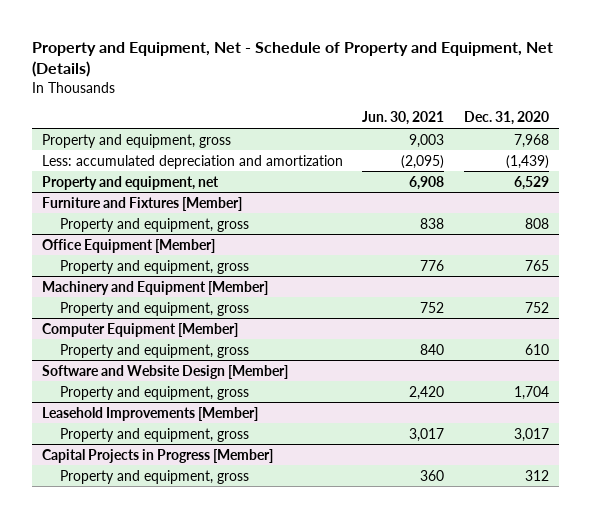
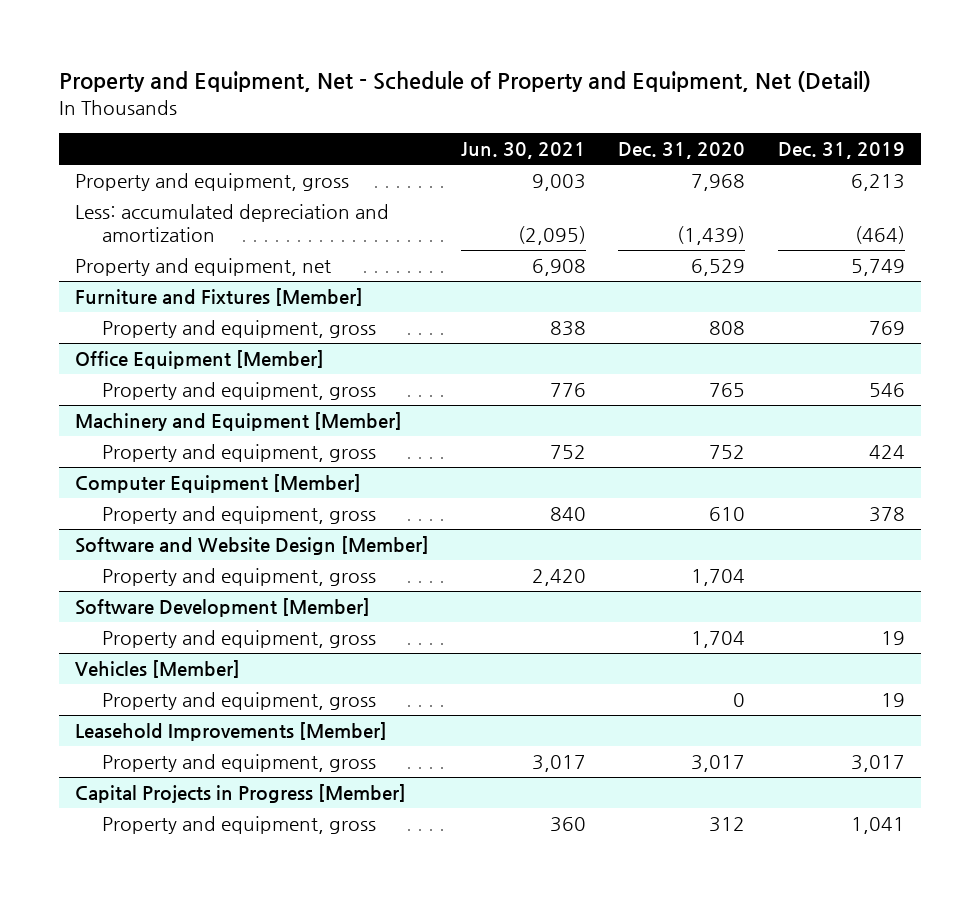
- Property and Equipment, Net - Schedule of Property and Equipment, Net (Details)
+ Property and Equipment, Net - Schedule of Property and Equipment, Net (Detail)
- | Jun. 30, 2021 | Dec. 31, 2020
+ | Jun. 30, 2021 | Dec. 31, 2020 | Dec. 31, 2019
+ Software Development [Member]
+ Property and equipment, gross | | 1,704 | 19
+ Vehicles [Member]
+ Property and equipment, gross | | 0 | 19

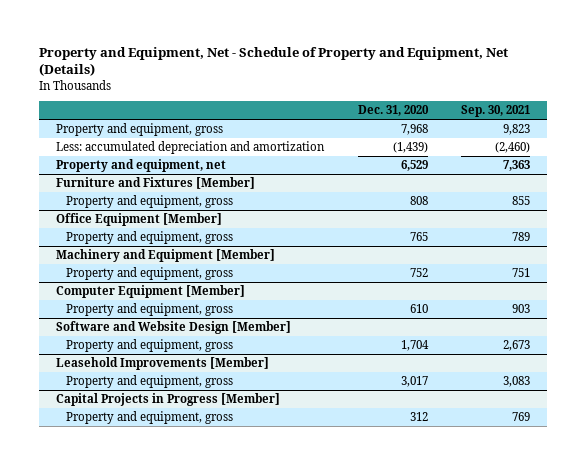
- Property and Equipment, Net - Schedule of Property and Equipment, Net (Detail)
+ Property and Equipment, Net - Schedule of Property and Equipment, Net (Details)
- | Jun. 30, 2021 | Dec. 31, 2020 | Dec. 31, 2019
+ | Dec. 31, 2020 | Sep. 30, 2021
- Software Development [Member]
- Property and equipment, gross | | 1,704 | 19
- Vehicles [Member]
- Property and equipment, gross | | 0 | 19

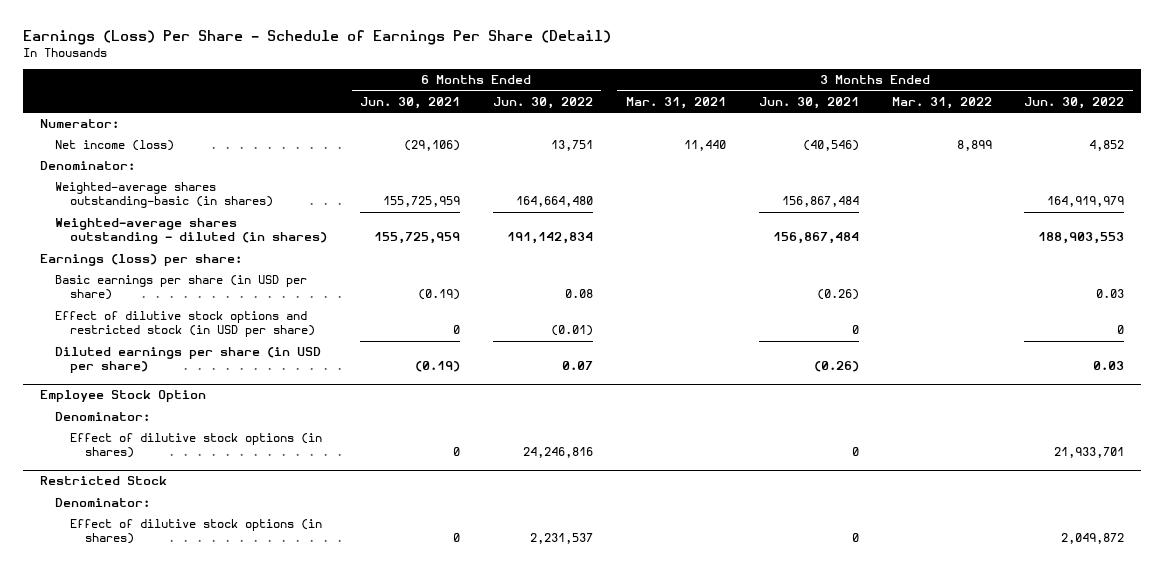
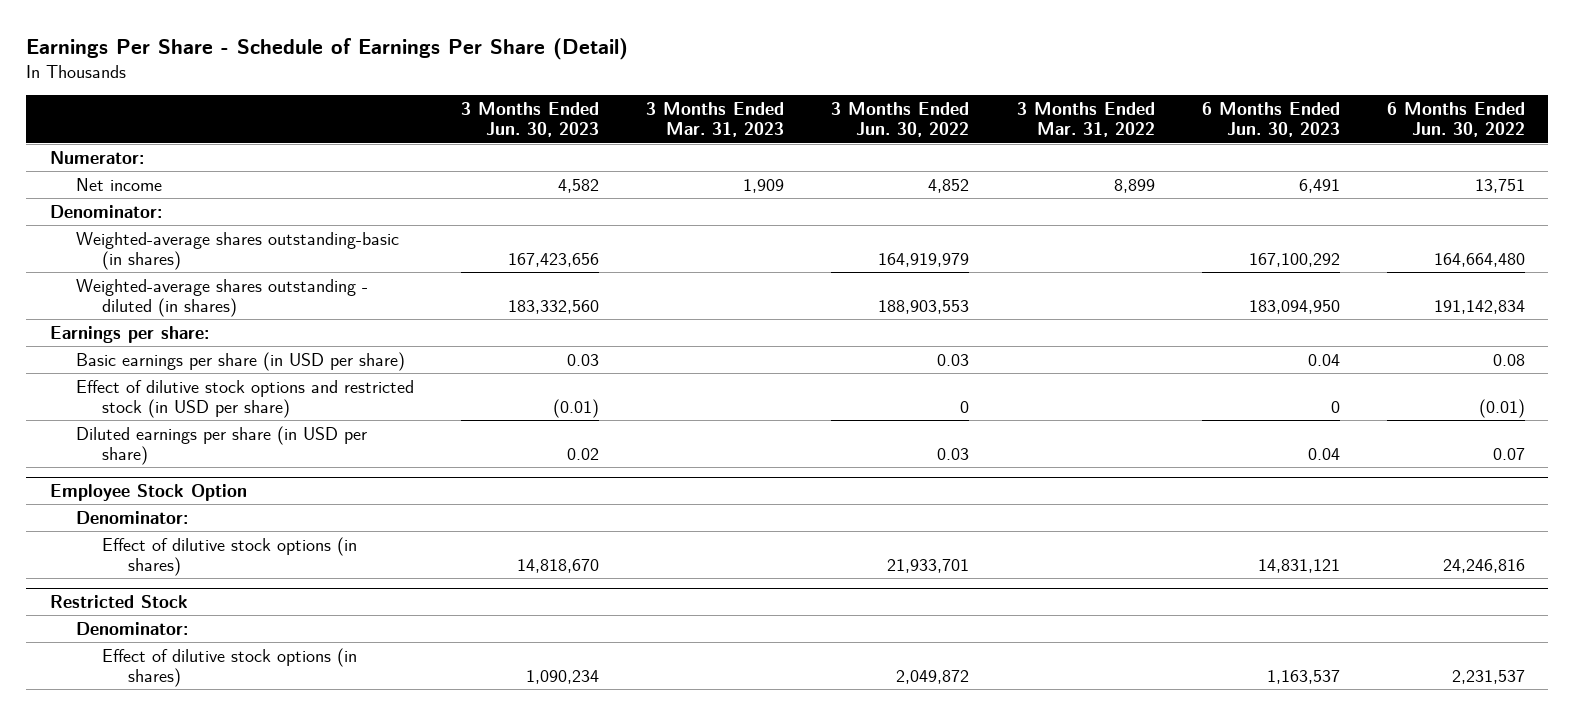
- Earnings (Loss) Per Share - Schedule of Earnings Per Share (Detail)
+ Earnings Per Share - Schedule of Earnings Per Share (Detail)
- | 6 Months Ended Jun. 30, 2021 | 6 Months Ended Jun. 30, 2022 | 3 Months Ended Mar. 31, 2021 | 3 Months Ended Jun. 30, 2021 | 3 Months Ended Mar. 31, 2022 | 3 Months Ended Jun. 30, 2022
+ | 3 Months Ended Jun. 30, 2023 | 3 Months Ended Mar. 31, 2023 | 3 Months Ended Jun. 30, 2022 | 3 Months Ended Mar. 31, 2022 | 6 Months Ended Jun. 30, 2023 | 6 Months Ended Jun. 30, 2022
- Net income (loss) | (29,106) | 13,751 | 11,440 | (40,546) | 8,899 | 4,852
+ Net income | 4,582 | 1,909 | 4,852 | 8,899 | 6,491 | 13,751
- Earnings (loss) per share:
+ Earnings per share:

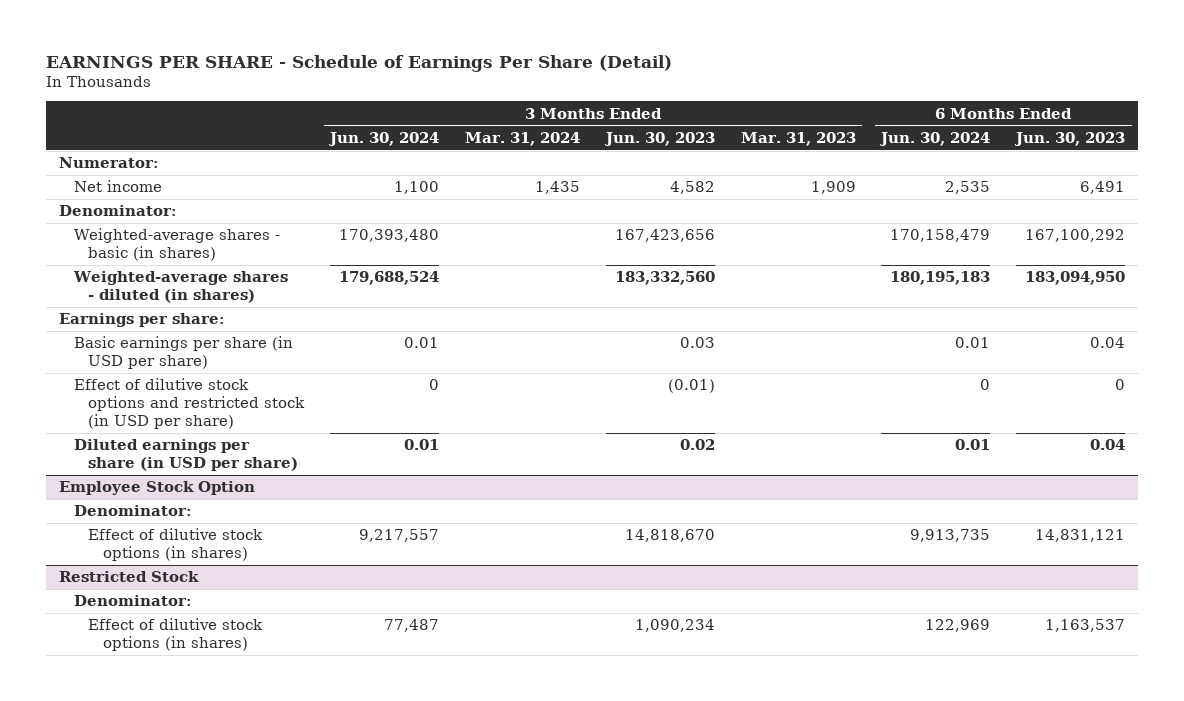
- Earnings Per Share - Schedule of Earnings Per Share (Detail)
+ EARNINGS PER SHARE - Schedule of Earnings Per Share (Detail)
- | 3 Months Ended Jun. 30, 2023 | 3 Months Ended Mar. 31, 2023 | 3 Months Ended Jun. 30, 2022 | 3 Months Ended Mar. 31, 2022 | 6 Months Ended Jun. 30, 2023 | 6 Months Ended Jun. 30, 2022
+ | 3 Months Ended Jun. 30, 2024 | 3 Months Ended Mar. 31, 2024 | 3 Months Ended Jun. 30, 2023 | 3 Months Ended Mar. 31, 2023 | 6 Months Ended Jun. 30, 2024 | 6 Months Ended Jun. 30, 2023
- Weighted-average shares outstanding-basic (in shares) | 167,423,656 | | 164,919,979 | | 167,100,292 | 164,664,480
- Weighted-average shares outstanding - diluted (in shares) | 183,332,560 | | 188,903,553 | | 183,094,950 | 191,142,834
+ Weighted-average shares - basic (in shares) | 170,393,480 | | 167,423,656 | | 170,158,479 | 167,100,292
+ Weighted-average shares - diluted (in shares) | 179,688,524 | | 183,332,560 | | 180,195,183 | 183,094,950

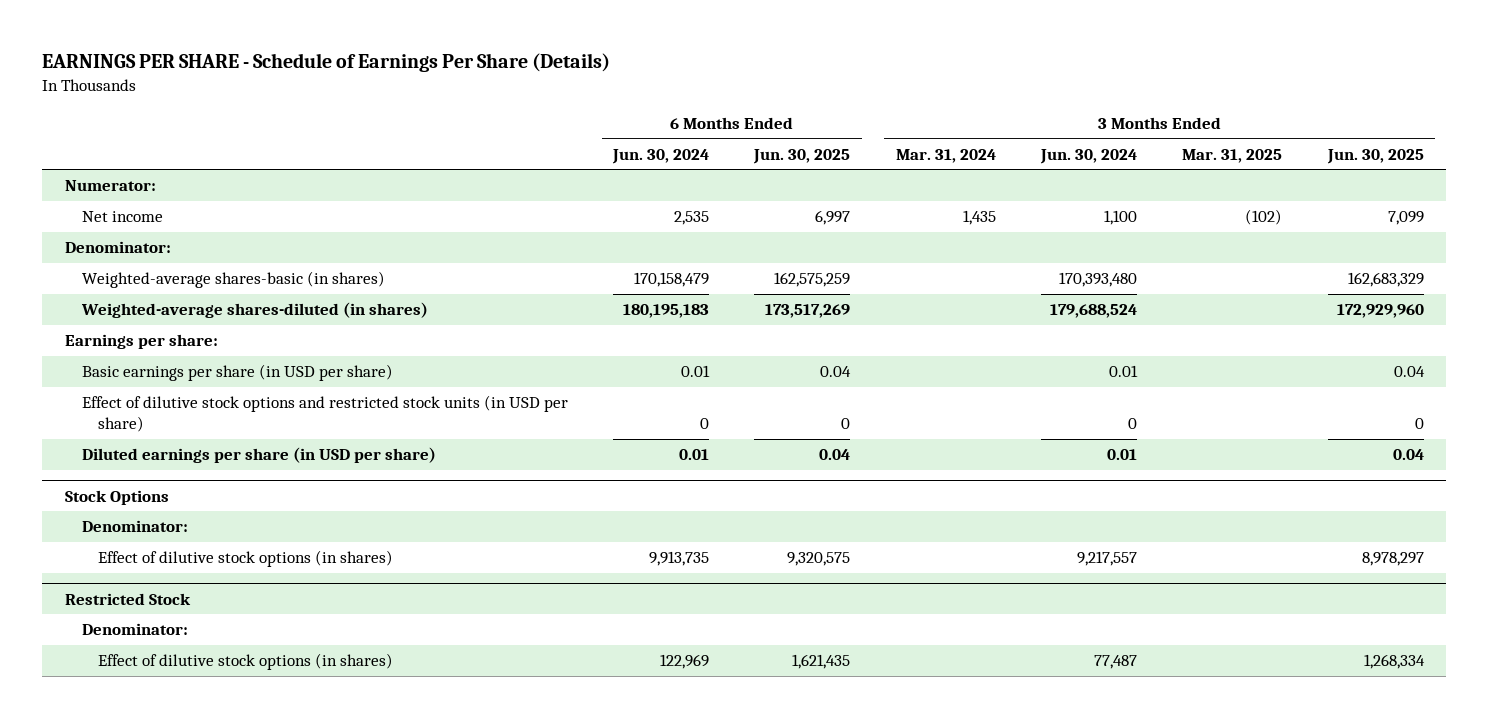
- EARNINGS PER SHARE - Schedule of Earnings Per Share (Detail)
+ EARNINGS PER SHARE - Schedule of Earnings Per Share (Details)
- | 3 Months Ended Jun. 30, 2024 | 3 Months Ended Mar. 31, 2024 | 3 Months Ended Jun. 30, 2023 | 3 Months Ended Mar. 31, 2023 | 6 Months Ended Jun. 30, 2024 | 6 Months Ended Jun. 30, 2023
+ | 6 Months Ended Jun. 30, 2024 | 6 Months Ended Jun. 30, 2025 | 3 Months Ended Mar. 31, 2024 | 3 Months Ended Jun. 30, 2024 | 3 Months Ended Mar. 31, 2025 | 3 Months Ended Jun. 30, 2025
- Weighted-average shares - basic (in shares) | 170,393,480 | | 167,423,656 | | 170,158,479 | 167,100,292
- Weighted-average shares - diluted (in shares) | 179,688,524 | | 183,332,560 | | 180,195,183 | 183,094,950
+ Weighted-average shares-basic (in shares) | 170,158,479 | 162,575,259 | | 170,393,480 | | 162,683,329
+ Weighted-average shares-diluted (in shares) | 180,195,183 | 173,517,269 | | 179,688,524 | | 172,929,960
- Effect of dilutive stock options and restricted stock (in USD per share) | 0 | | (0.01) | | 0 | 0
+ Effect of dilutive stock options and restricted stock units (in USD per share) | 0 | 0 | | 0 | | 0
- Employee Stock Option
+ Stock Options

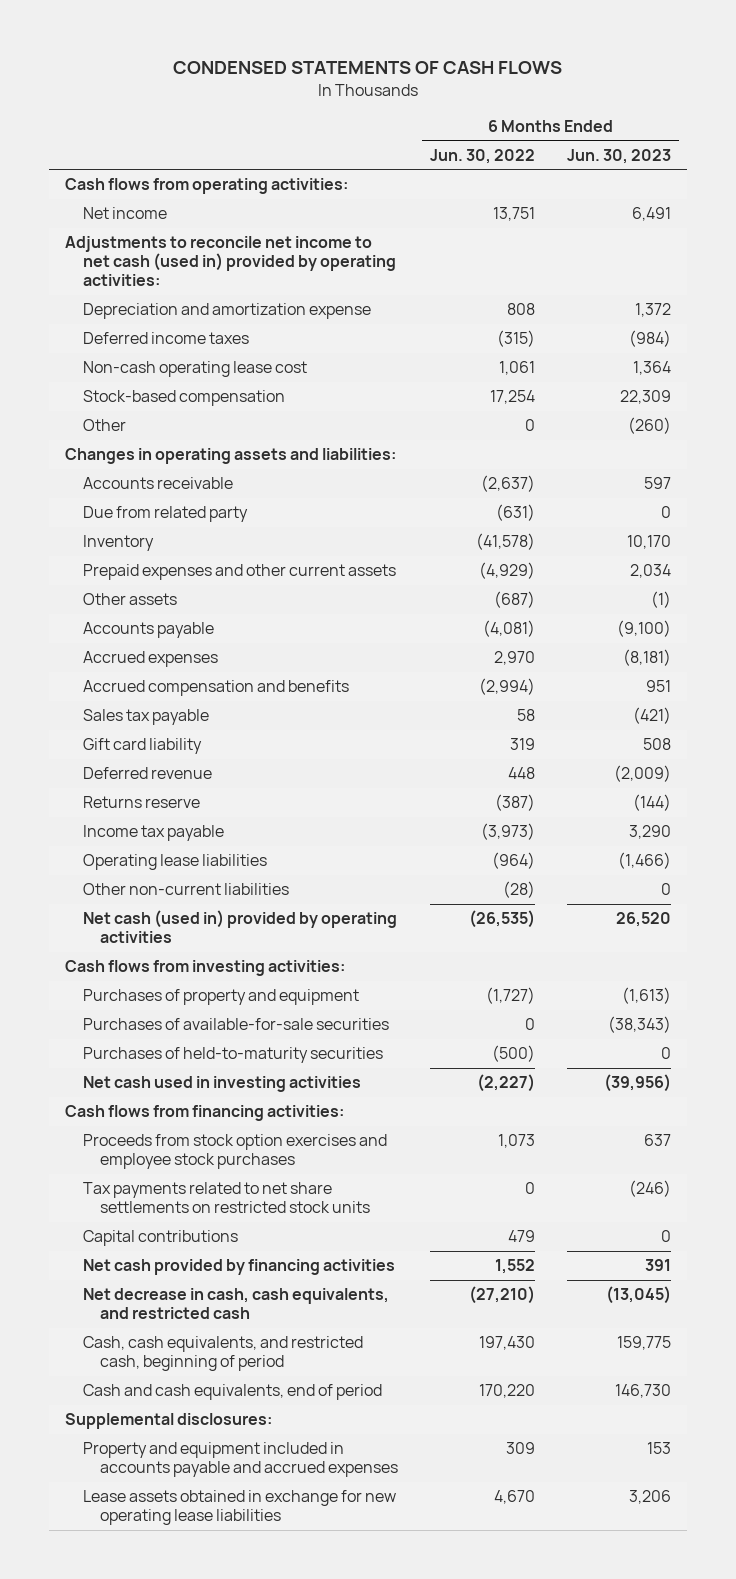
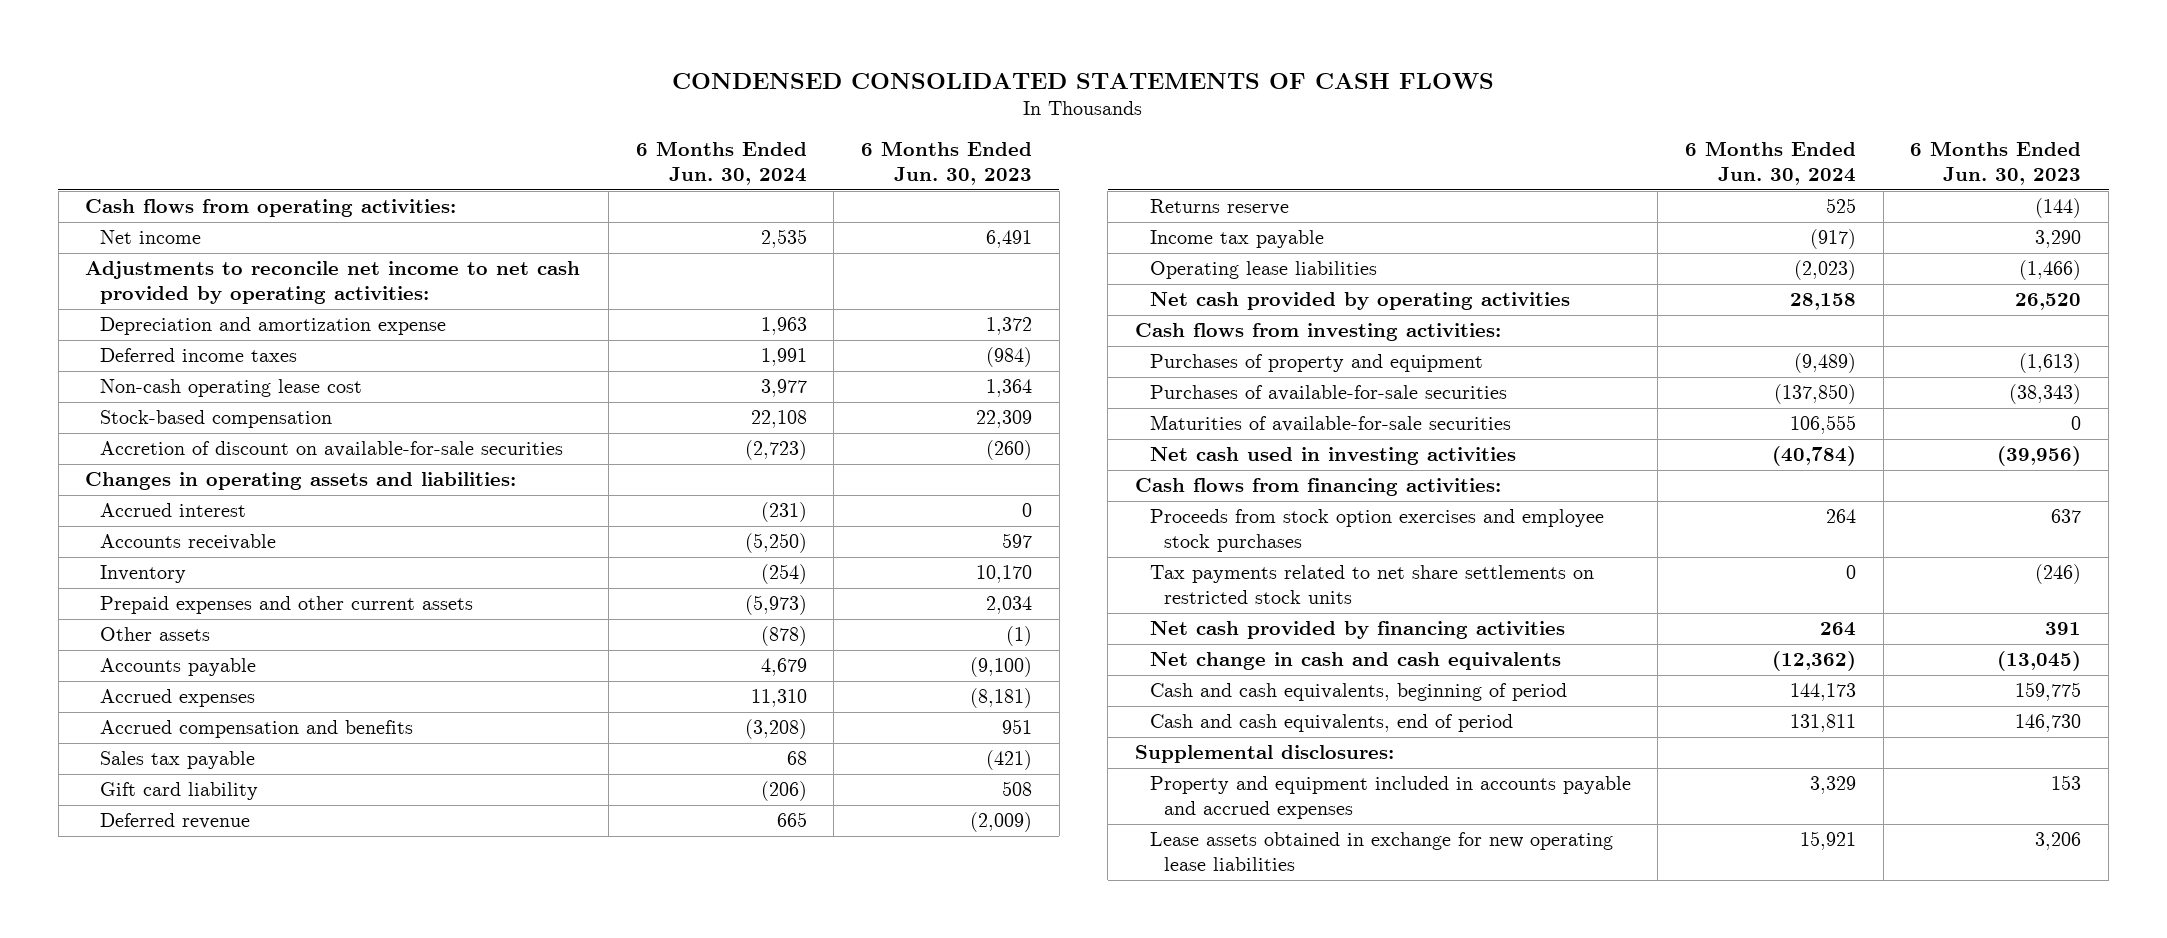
- CONDENSED STATEMENTS OF CASH FLOWS
+ CONDENSED CONSOLIDATED STATEMENTS OF CASH FLOWS
- | 6 Months Ended Jun. 30, 2022 | 6 Months Ended Jun. 30, 2023
+ | 6 Months Ended Jun. 30, 2024 | 6 Months Ended Jun. 30, 2023
- Adjustments to reconcile net income to net cash (used in) provided by operating activities:
+ Adjustments to reconcile net income to net cash provided by operating activities:
- Other | 0 | (260)
+ Accretion of discount on available-for-sale securities | (2,723) | (260)
+ Accrued interest | (231) | 0
- Due from related party | (631) | 0
- Other non-current liabilities | (28) | 0
- Net cash (used in) provided by operating activities | (26,535) | 26,520
+ Net cash provided by operating activities | 28,158 | 26,520
- Purchases of held-to-maturity securities | (500) | 0
+ Maturities of available-for-sale securities | 106,555 | 0
- Capital contributions | 479 | 0
- Net decrease in cash, cash equivalents, and restricted cash | (27,210) | (13,045)
- Cash, cash equivalents, and restricted cash, beginning of period | 197,430 | 159,775
+ Net change in cash and cash equivalents | (12,362) | (13,045)
+ Cash and cash equivalents, beginning of period | 144,173 | 159,775

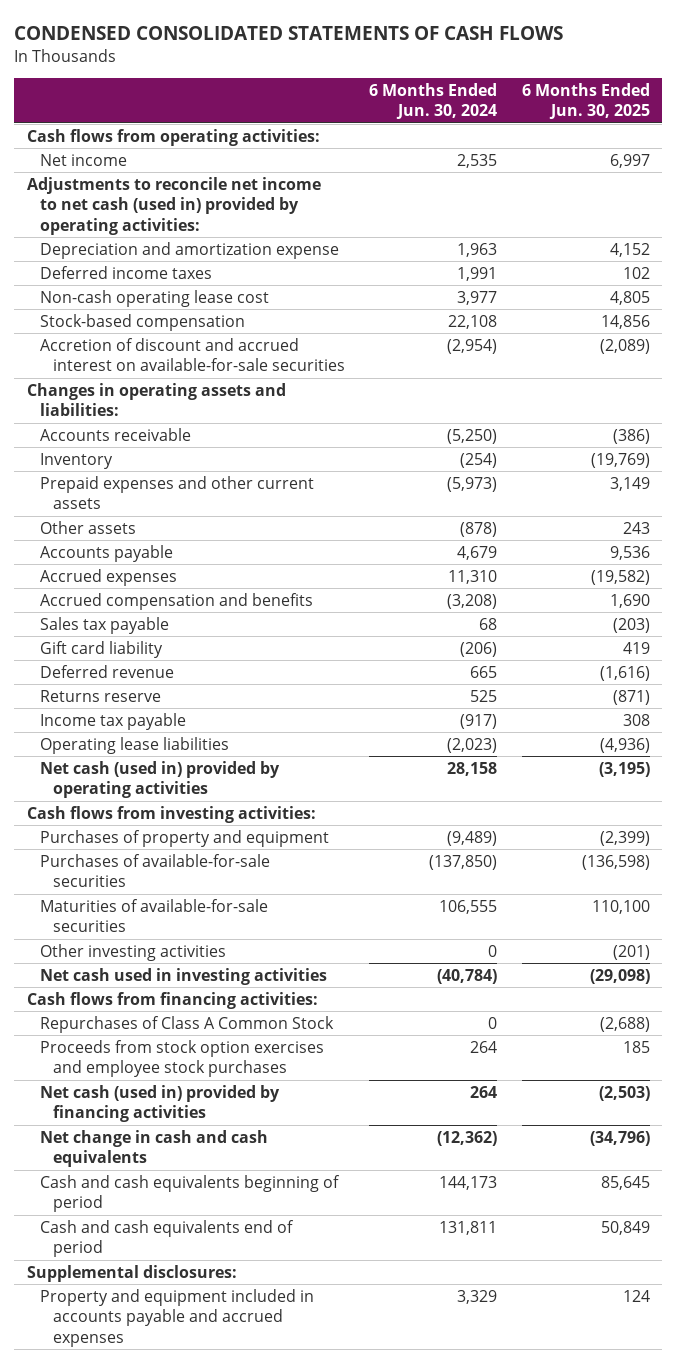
- | 6 Months Ended Jun. 30, 2024 | 6 Months Ended Jun. 30, 2023
+ | 6 Months Ended Jun. 30, 2024 | 6 Months Ended Jun. 30, 2025
- Adjustments to reconcile net income to net cash provided by operating activities:
+ Adjustments to reconcile net income to net cash (used in) provided by operating activities:
- Accretion of discount on available-for-sale securities | (2,723) | (260)
+ Accretion of discount and accrued interest on available-for-sale securities | (2,954) | (2,089)
- Accrued interest | (231) | 0
- Net cash provided by operating activities | 28,158 | 26,520
+ Net cash (used in) provided by operating activities | 28,158 | (3,195)
+ Other investing activities | 0 | (201)
+ Repurchases of Class A Common Stock | 0 | (2,688)
- Tax payments related to net share settlements on restricted stock units | 0 | (246)
- Net cash provided by financing activities | 264 | 391
+ Net cash (used in) provided by financing activities | 264 | (2,503)
- Cash and cash equivalents, beginning of period | 144,173 | 159,775
- Cash and cash equivalents, end of period | 131,811 | 146,730
+ Cash and cash equivalents beginning of period | 144,173 | 85,645
+ Cash and cash equivalents end of period | 131,811 | 50,849
- Lease assets obtained in exchange for new operating lease liabilities | 15,921 | 3,206

